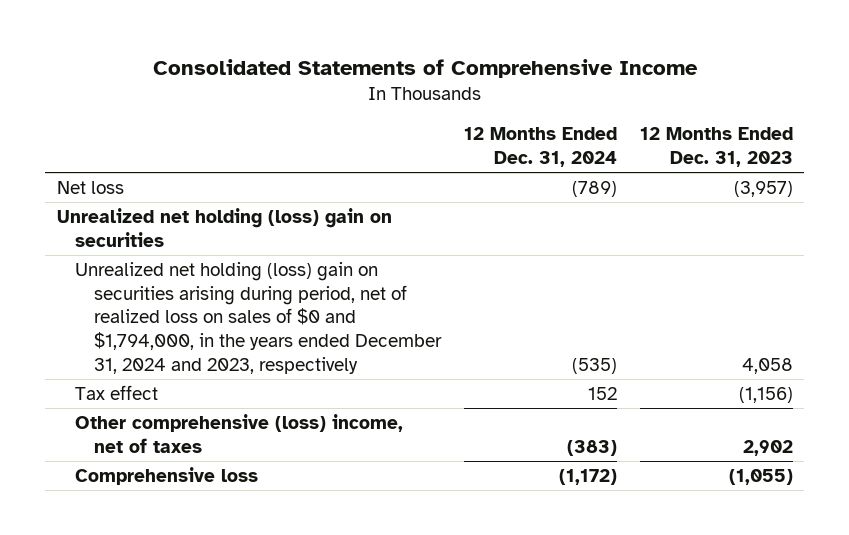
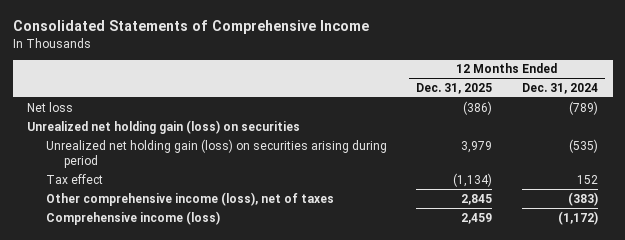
- | 12 Months Ended Dec. 31, 2024 | 12 Months Ended Dec. 31, 2023
+ | 12 Months Ended Dec. 31, 2025 | 12 Months Ended Dec. 31, 2024
- Unrealized net holding (loss) gain on securities
- Unrealized net holding (loss) gain on securities arising during period, net of realized loss on sales of $0 and $1,794,000, in the years ended December 31, 2024 and 2023, respectively | (535) | 4,058
+ Unrealized net holding gain (loss) on securities
+ Unrealized net holding gain (loss) on securities arising during period | 3,979 | (535)
- Other comprehensive (loss) income, net of taxes | (383) | 2,902
- Comprehensive loss | (1,172) | (1,055)
+ Other comprehensive income (loss), net of taxes | 2,845 | (383)
+ Comprehensive income (loss) | 2,459 | (1,172)

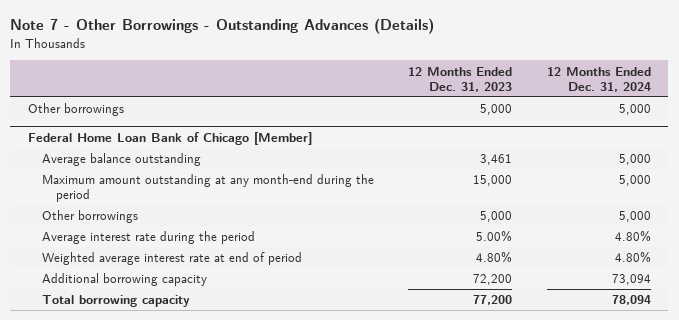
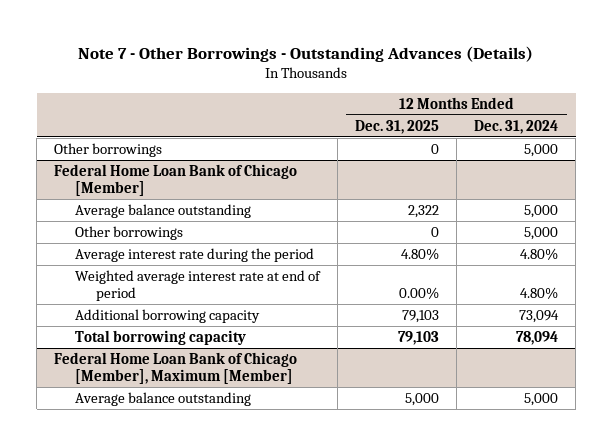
- | 12 Months Ended Dec. 31, 2023 | 12 Months Ended Dec. 31, 2024
+ | 12 Months Ended Dec. 31, 2025 | 12 Months Ended Dec. 31, 2024
@ Federal Home Loan Bank of Chicago [Member]
- Maximum amount outstanding at any month-end during the period | 15,000 | 5,000
+ Federal Home Loan Bank of Chicago [Member], Maximum [Member]
+ Average balance outstanding | 5,000 | 5,000

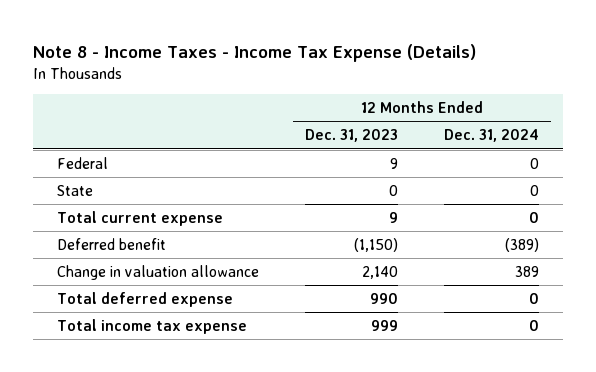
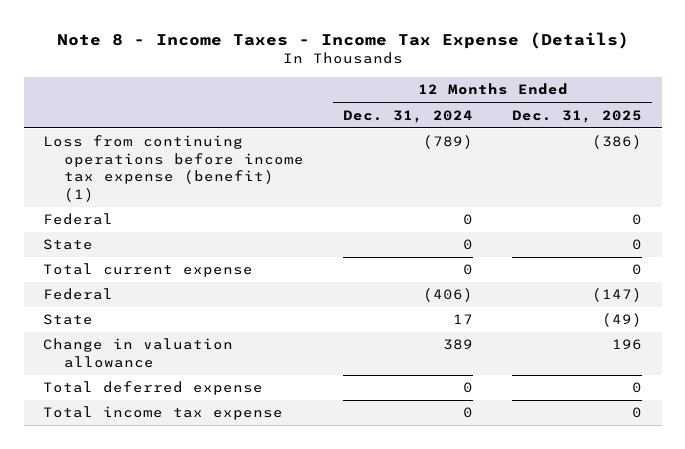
- | 12 Months Ended Dec. 31, 2023 | 12 Months Ended Dec. 31, 2024
+ | 12 Months Ended Dec. 31, 2024 | 12 Months Ended Dec. 31, 2025
+ Loss from continuing operations before income tax expense (benefit) (1) | (789) | (386)
- Deferred benefit | (1,150) | (389)
+ Federal | (406) | (147)
+ State | 17 | (49)

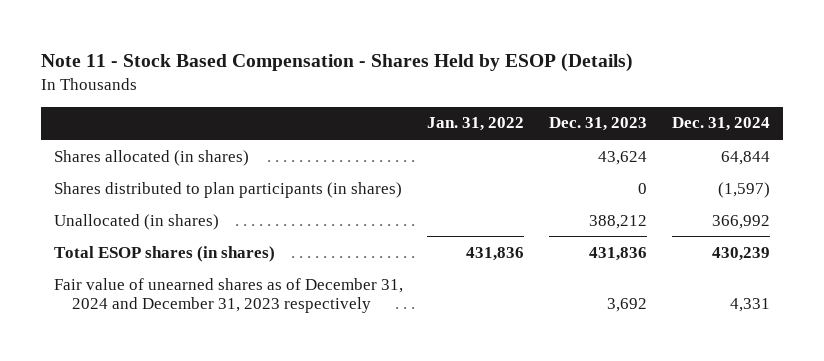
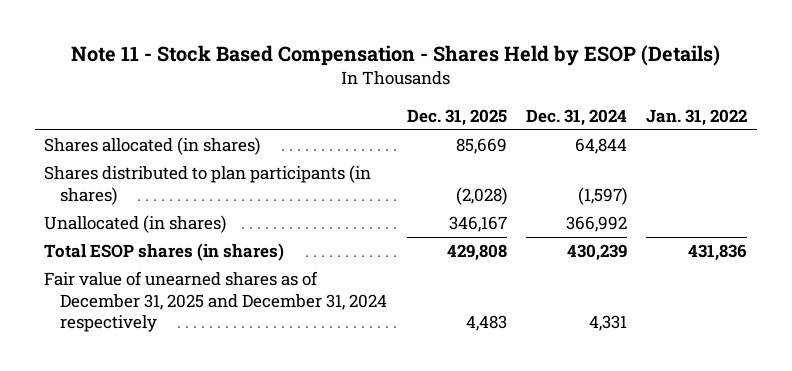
- | Jan. 31, 2022 | Dec. 31, 2023 | Dec. 31, 2024
+ | Dec. 31, 2025 | Dec. 31, 2024 | Jan. 31, 2022
- Fair value of unearned shares as of December 31, 2024 and December 31, 2023 respectively | | 3,692 | 4,331
+ Fair value of unearned shares as of December 31, 2025 and December 31, 2024 respectively | 4,483 | 4,331 |

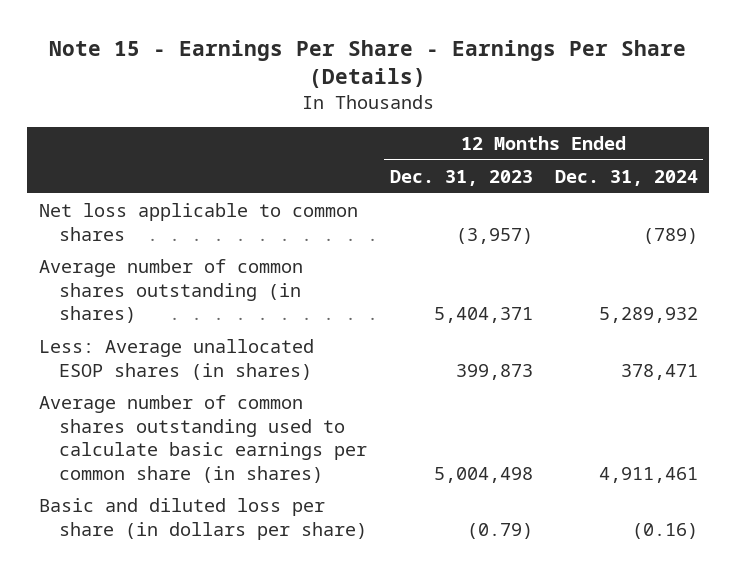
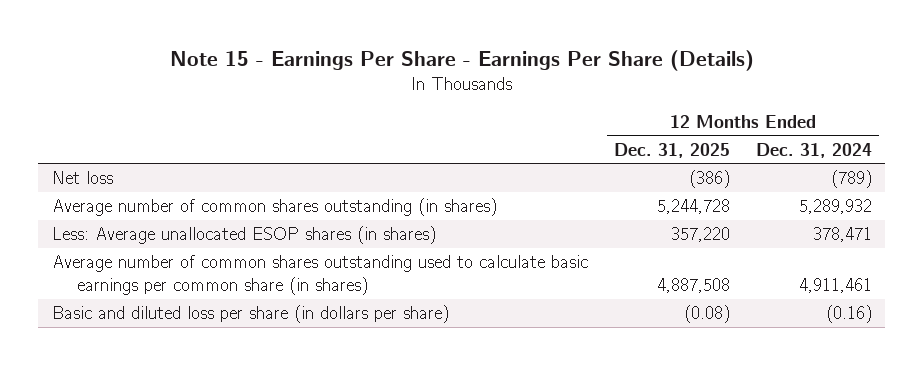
- | 12 Months Ended Dec. 31, 2023 | 12 Months Ended Dec. 31, 2024
+ | 12 Months Ended Dec. 31, 2025 | 12 Months Ended Dec. 31, 2024
- Net loss applicable to common shares | (3,957) | (789)
+ Net loss | (386) | (789)

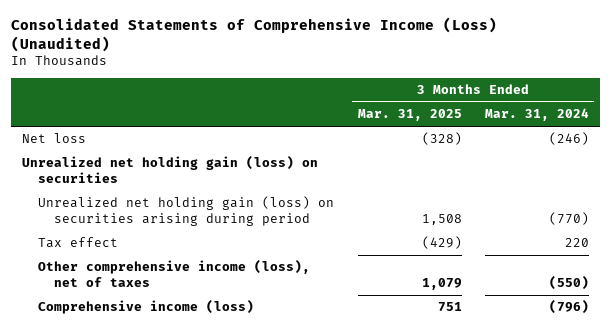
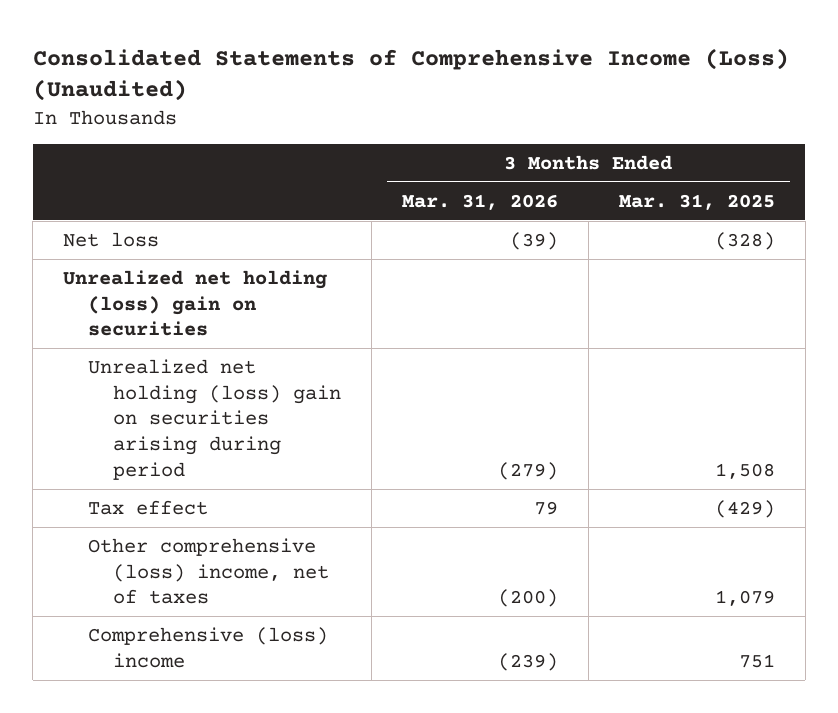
- | 3 Months Ended Mar. 31, 2025 | 3 Months Ended Mar. 31, 2024
+ | 3 Months Ended Mar. 31, 2026 | 3 Months Ended Mar. 31, 2025
- Unrealized net holding gain (loss) on securities
- Unrealized net holding gain (loss) on securities arising during period | 1,508 | (770)
+ Unrealized net holding (loss) gain on securities
+ Unrealized net holding (loss) gain on securities arising during period | (279) | 1,508
- Other comprehensive income (loss), net of taxes | 1,079 | (550)
- Comprehensive income (loss) | 751 | (796)
+ Other comprehensive (loss) income, net of taxes | (200) | 1,079
+ Comprehensive (loss) income | (239) | 751

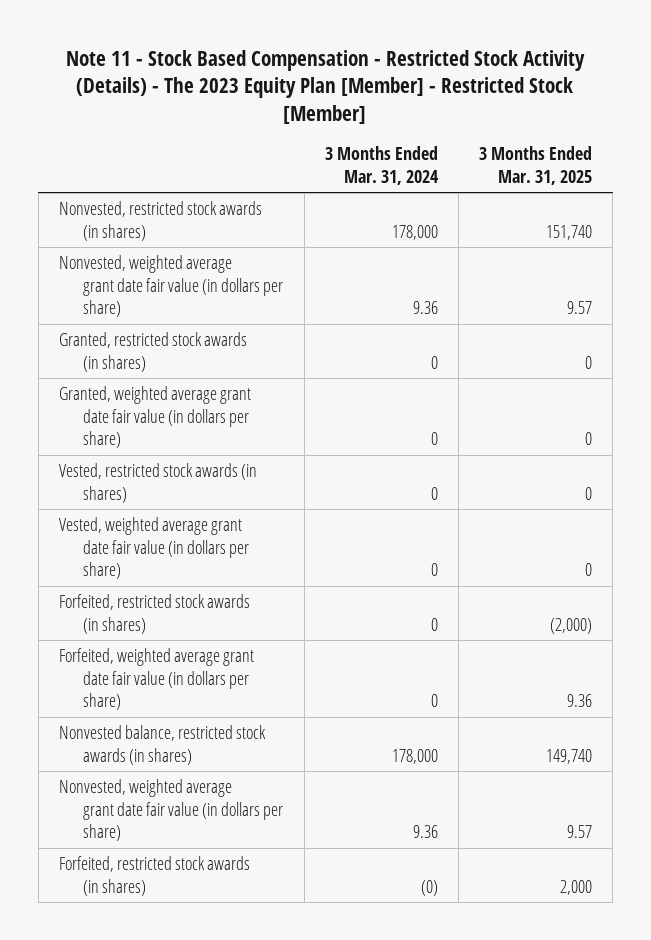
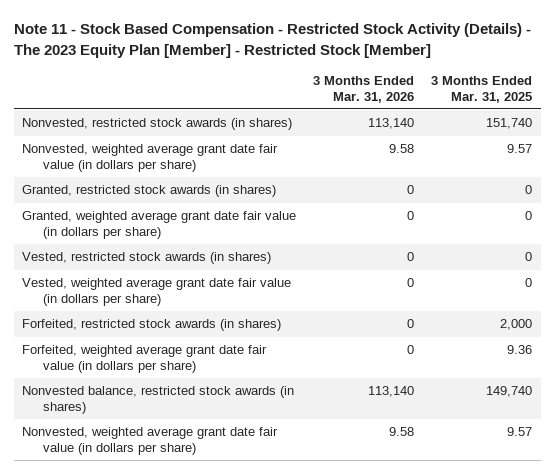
- | 3 Months Ended Mar. 31, 2024 | 3 Months Ended Mar. 31, 2025
+ | 3 Months Ended Mar. 31, 2026 | 3 Months Ended Mar. 31, 2025
- Forfeited, restricted stock awards (in shares) | 0 | (2,000)
moved up: Forfeited, restricted stock awards (in shares) | 0 | 2,000

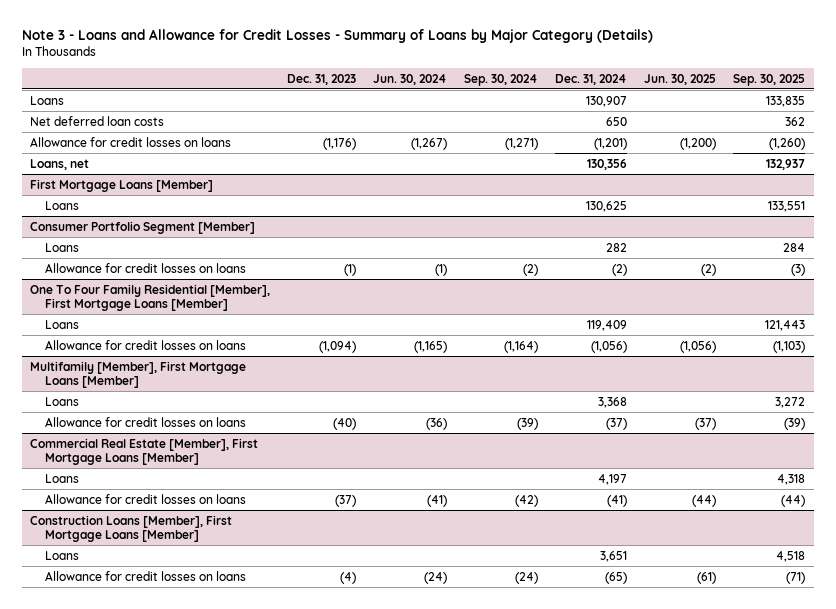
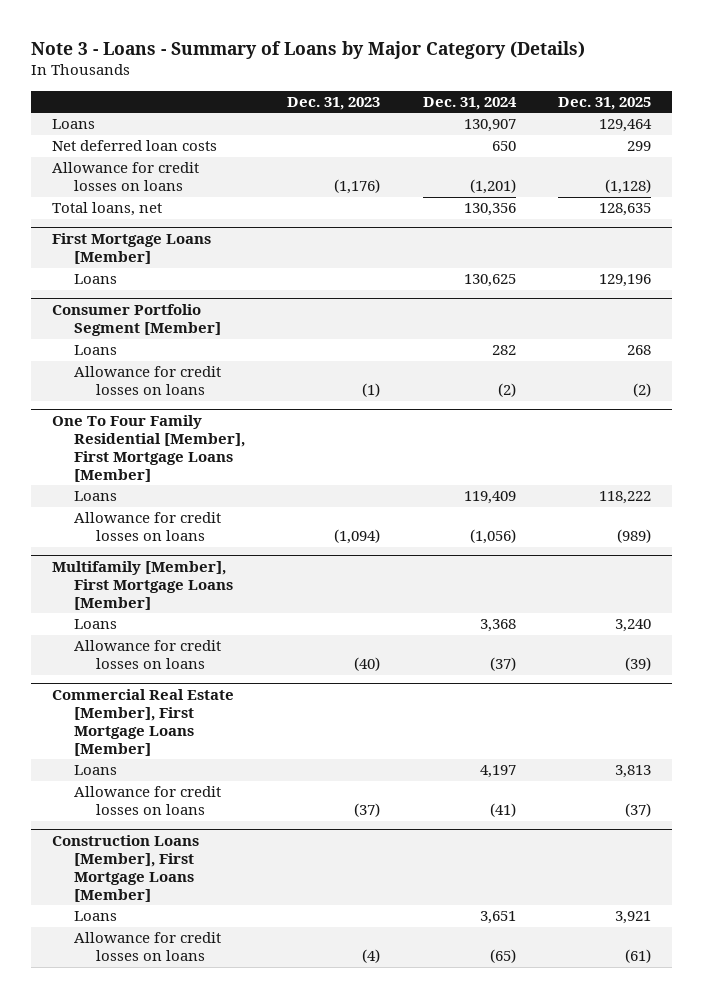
- Note 3 - Loans and Allowance for Credit Losses - Summary of Loans by Major Category (Details)
+ Note 3 - Loans - Summary of Loans by Major Category (Details)
- | Dec. 31, 2023 | Jun. 30, 2024 | Sep. 30, 2024 | Dec. 31, 2024 | Jun. 30, 2025 | Sep. 30, 2025
+ | Dec. 31, 2023 | Dec. 31, 2024 | Dec. 31, 2025
- Loans, net | | | | 130,356 | | 132,937
+ Total loans, net | | 130,356 | 128,635

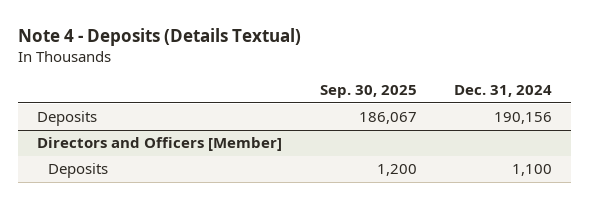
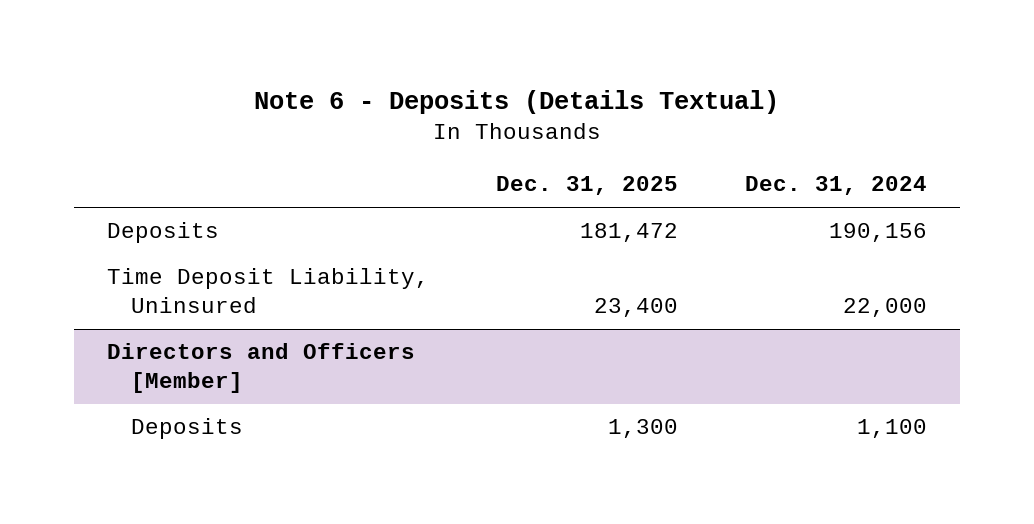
- Note 4 - Deposits (Details Textual)
+ Note 6 - Deposits (Details Textual)
- | Sep. 30, 2025 | Dec. 31, 2024
+ | Dec. 31, 2025 | Dec. 31, 2024
+ Time Deposit Liability, Uninsured | 23,400 | 22,000

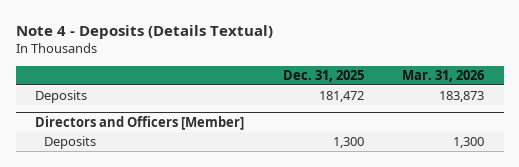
- Note 6 - Deposits (Details Textual)
+ Note 4 - Deposits (Details Textual)
- | Dec. 31, 2025 | Dec. 31, 2024
+ | Dec. 31, 2025 | Mar. 31, 2026
- Time Deposit Liability, Uninsured | 23,400 | 22,000

